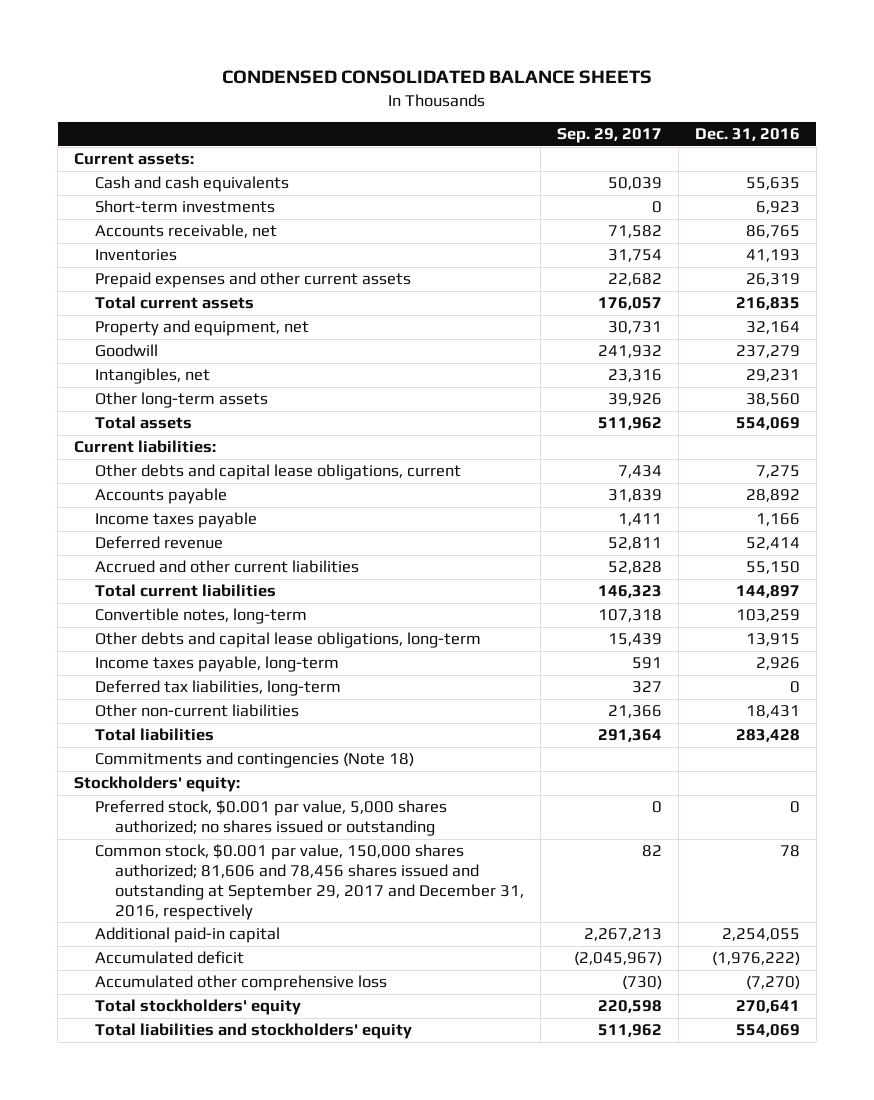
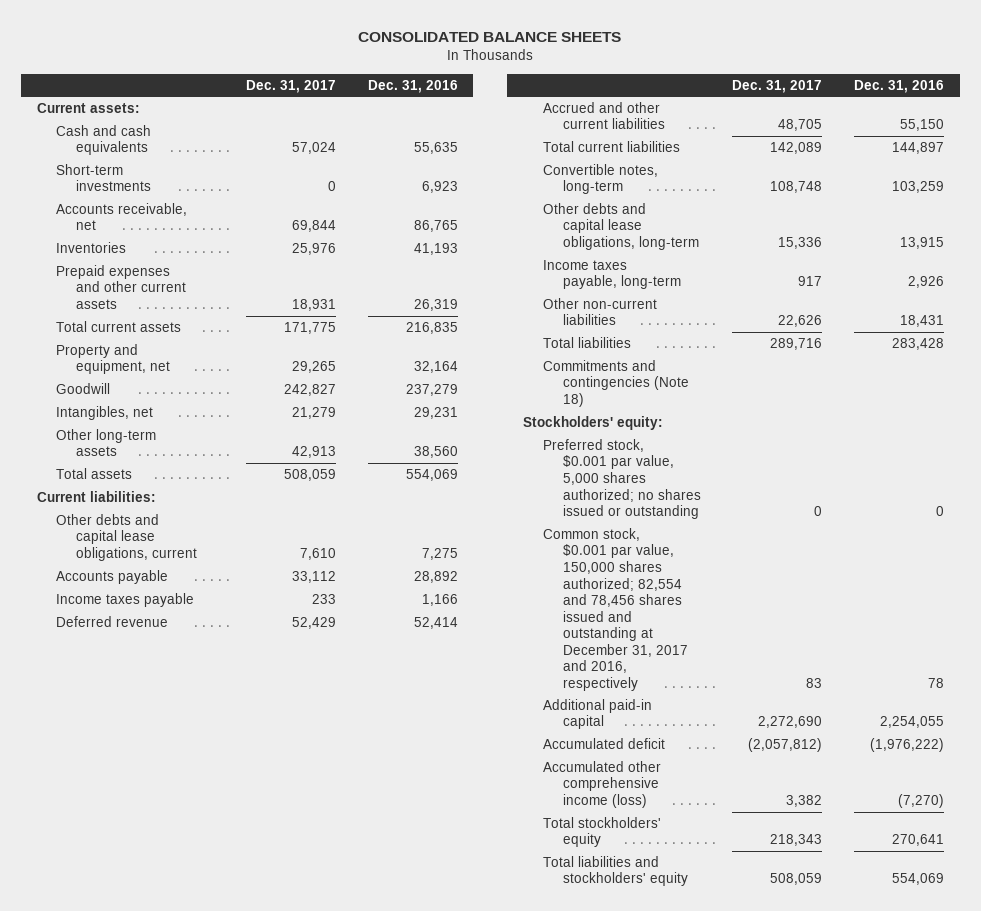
- CONDENSED CONSOLIDATED BALANCE SHEETS
+ CONSOLIDATED BALANCE SHEETS
- | Sep. 29, 2017 | Dec. 31, 2016
+ | Dec. 31, 2017 | Dec. 31, 2016
- Deferred tax liabilities, long-term | 327 | 0
- Common stock, $0.001 par value, 150,000 shares authorized; 81,606 and 78,456 shares issued and outstanding at September 29, 2017 and December 31, 2016, respectively | 82 | 78
+ Common stock, $0.001 par value, 150,000 shares authorized; 82,554 and 78,456 shares issued and outstanding at December 31, 2017 and 2016, respectively | 83 | 78
- Accumulated other comprehensive loss | (730) | (7,270)
+ Accumulated other comprehensive income (loss) | 3,382 | (7,270)

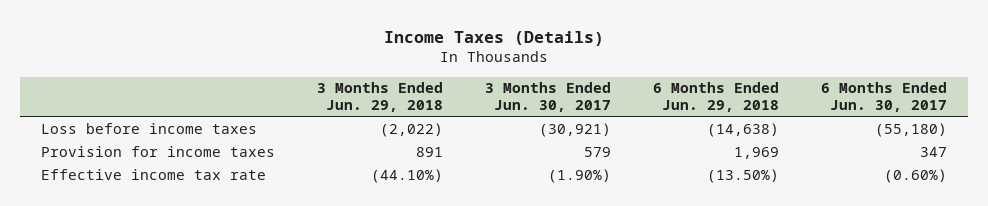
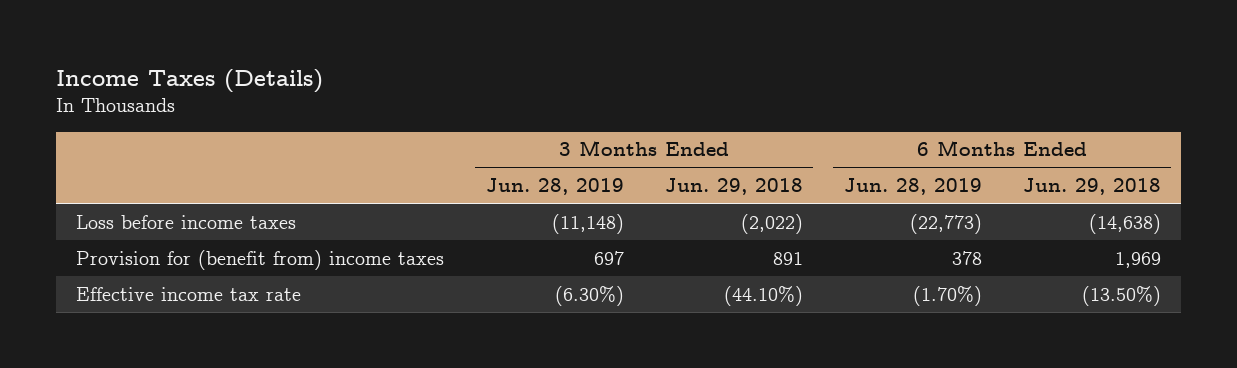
- | 3 Months Ended Jun. 29, 2018 | 3 Months Ended Jun. 30, 2017 | 6 Months Ended Jun. 29, 2018 | 6 Months Ended Jun. 30, 2017
+ | 3 Months Ended Jun. 28, 2019 | 3 Months Ended Jun. 29, 2018 | 6 Months Ended Jun. 28, 2019 | 6 Months Ended Jun. 29, 2018
- Provision for income taxes | 891 | 579 | 1,969 | 347
+ Provision for (benefit from) income taxes | 697 | 891 | 378 | 1,969

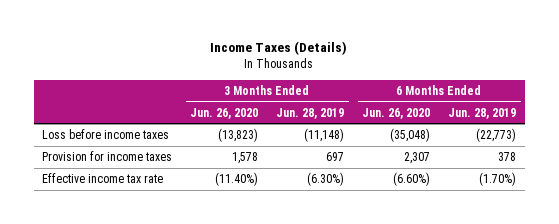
- | 3 Months Ended Jun. 28, 2019 | 3 Months Ended Jun. 29, 2018 | 6 Months Ended Jun. 28, 2019 | 6 Months Ended Jun. 29, 2018
+ | 3 Months Ended Jun. 26, 2020 | 3 Months Ended Jun. 28, 2019 | 6 Months Ended Jun. 26, 2020 | 6 Months Ended Jun. 28, 2019
- Provision for (benefit from) income taxes | 697 | 891 | 378 | 1,969
+ Provision for income taxes | 1,578 | 697 | 2,307 | 378

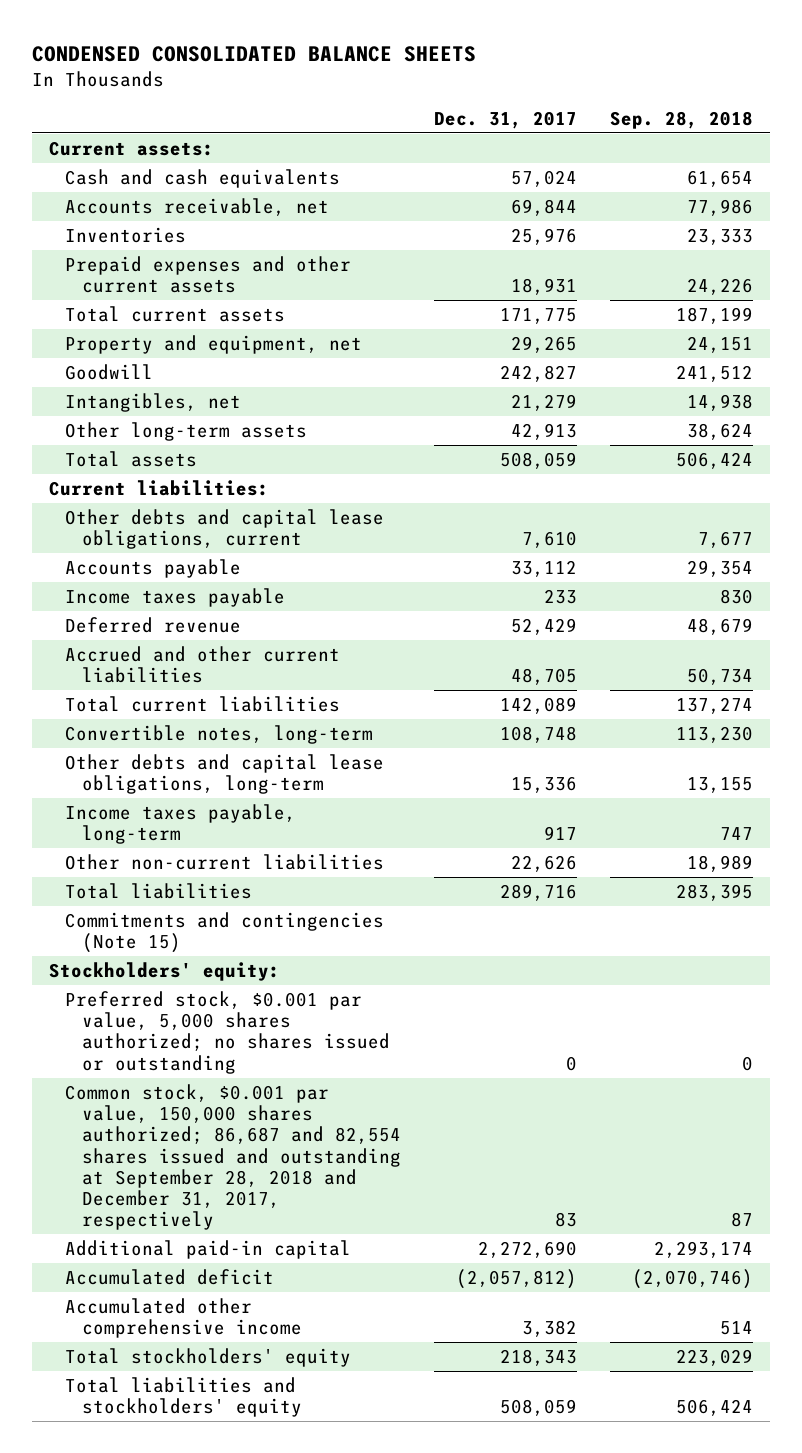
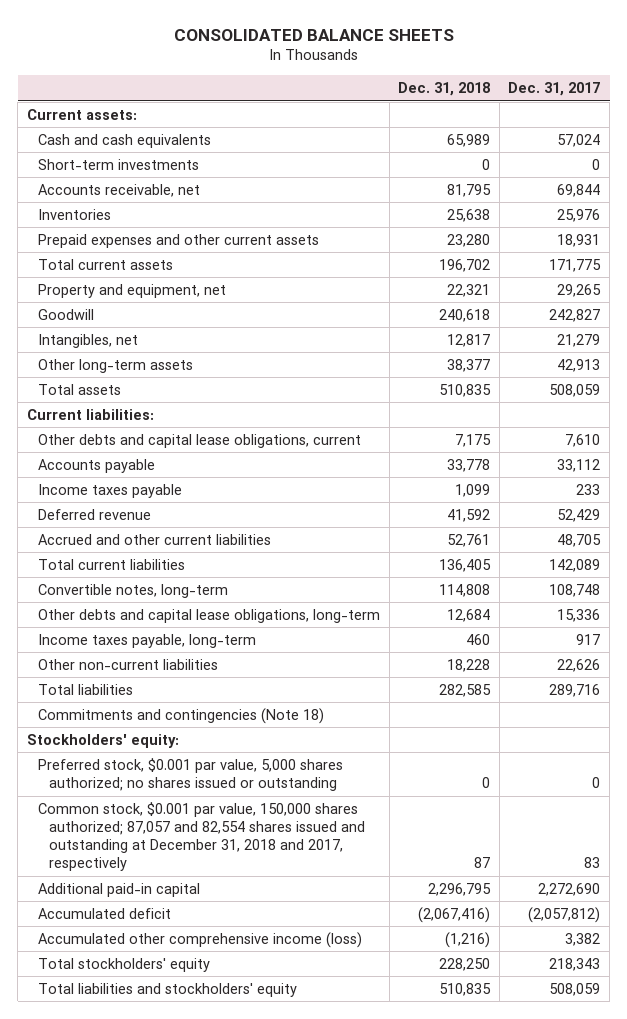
- CONDENSED CONSOLIDATED BALANCE SHEETS
+ CONSOLIDATED BALANCE SHEETS
- | Dec. 31, 2017 | Sep. 28, 2018
+ | Dec. 31, 2018 | Dec. 31, 2017
+ Short-term investments | 0 | 0
- Commitments and contingencies (Note 15)
+ Commitments and contingencies (Note 18)
- Common stock, $0.001 par value, 150,000 shares authorized; 86,687 and 82,554 shares issued and outstanding at September 28, 2018 and December 31, 2017, respectively | 83 | 87
+ Common stock, $0.001 par value, 150,000 shares authorized; 87,057 and 82,554 shares issued and outstanding at December 31, 2018 and 2017, respectively | 87 | 83
- Accumulated other comprehensive income | 3,382 | 514
+ Accumulated other comprehensive income (loss) | (1,216) | 3,382

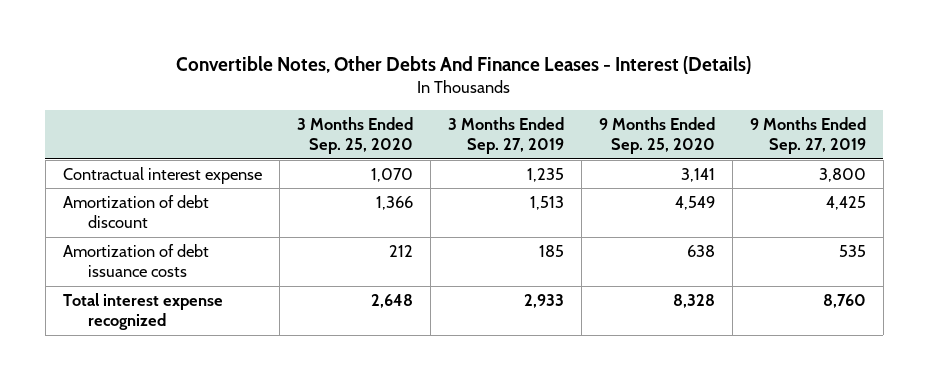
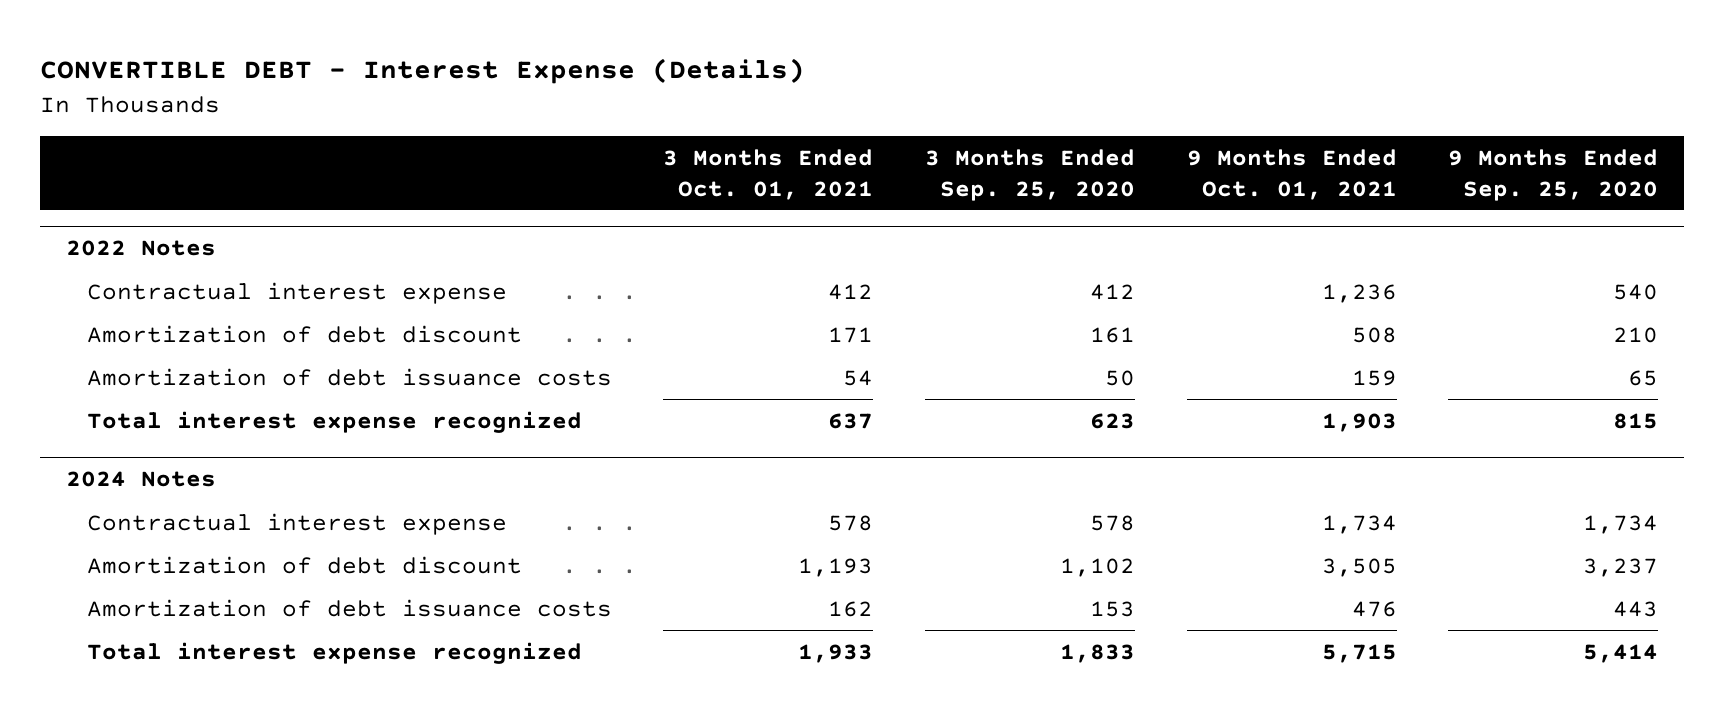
- Convertible Notes, Other Debts And Finance Leases - Interest (Details)
+ CONVERTIBLE DEBT - Interest Expense (Details)
- | 3 Months Ended Sep. 25, 2020 | 3 Months Ended Sep. 27, 2019 | 9 Months Ended Sep. 25, 2020 | 9 Months Ended Sep. 27, 2019
+ | 3 Months Ended Oct. 01, 2021 | 3 Months Ended Sep. 25, 2020 | 9 Months Ended Oct. 01, 2021 | 9 Months Ended Sep. 25, 2020
- Contractual interest expense | 1,070 | 1,235 | 3,141 | 3,800
- Amortization of debt discount | 1,366 | 1,513 | 4,549 | 4,425
- Amortization of debt issuance costs | 212 | 185 | 638 | 535
- Total interest expense recognized | 2,648 | 2,933 | 8,328 | 8,760
+ 2022 Notes
+ Contractual interest expense | 412 | 412 | 1,236 | 540
+ Amortization of debt discount | 171 | 161 | 508 | 210
+ Amortization of debt issuance costs | 54 | 50 | 159 | 65
+ Total interest expense recognized | 637 | 623 | 1,903 | 815
+ 2024 Notes
+ Contractual interest expense | 578 | 578 | 1,734 | 1,734
+ Amortization of debt discount | 1,193 | 1,102 | 3,505 | 3,237
+ Amortization of debt issuance costs | 162 | 153 | 476 | 443
+ Total interest expense recognized | 1,933 | 1,833 | 5,715 | 5,414

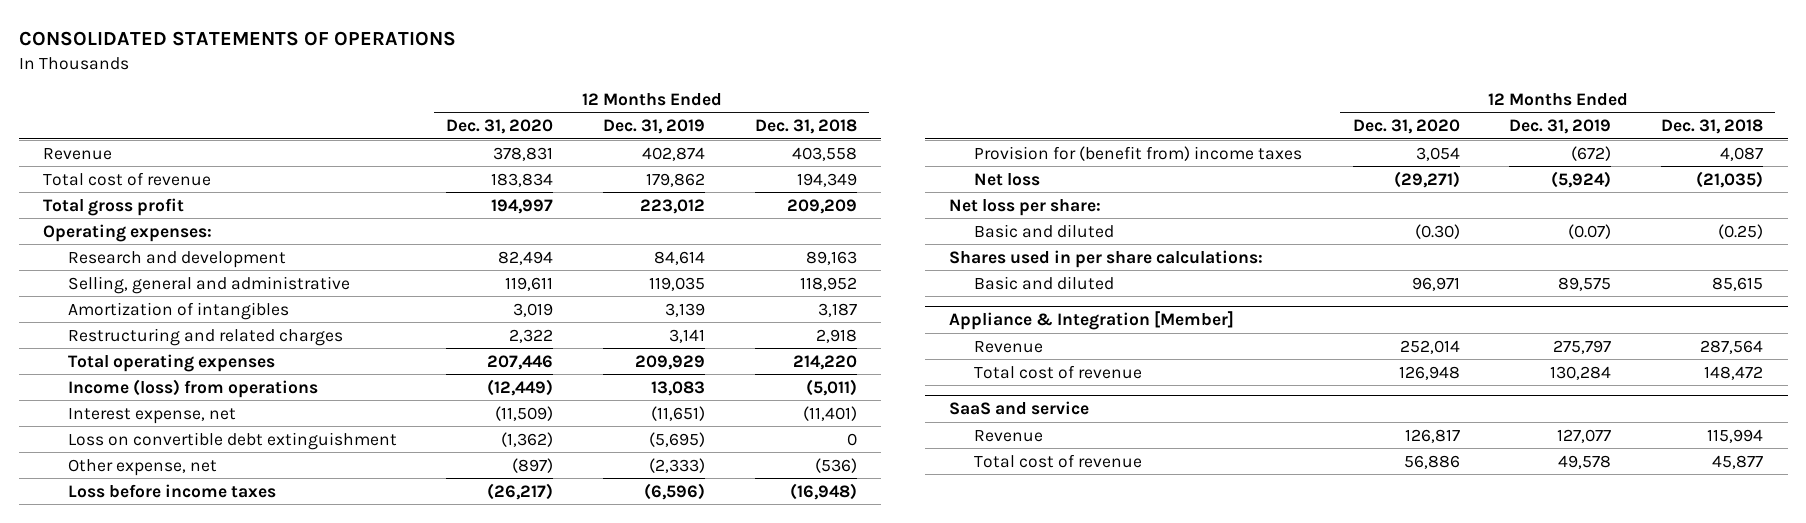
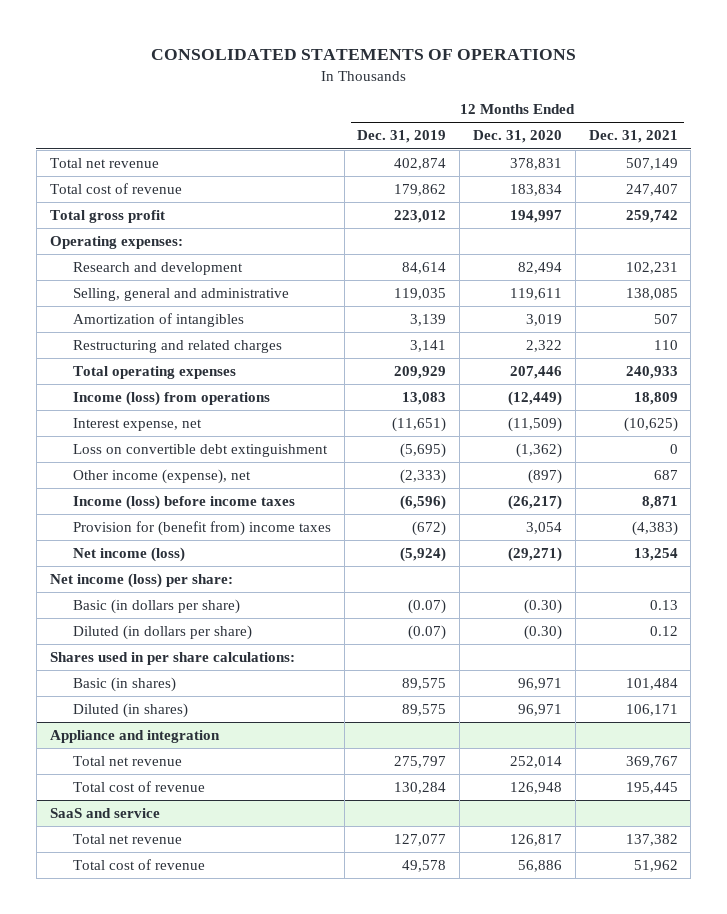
- | 12 Months Ended Dec. 31, 2020 | 12 Months Ended Dec. 31, 2019 | 12 Months Ended Dec. 31, 2018
+ | 12 Months Ended Dec. 31, 2019 | 12 Months Ended Dec. 31, 2020 | 12 Months Ended Dec. 31, 2021
- Revenue | 378,831 | 402,874 | 403,558
+ Total net revenue | 402,874 | 378,831 | 507,149
- Other expense, net | (897) | (2,333) | (536)
- Loss before income taxes | (26,217) | (6,596) | (16,948)
+ Other income (expense), net | (2,333) | (897) | 687
+ Income (loss) before income taxes | (6,596) | (26,217) | 8,871
- Net loss | (29,271) | (5,924) | (21,035)
- Net loss per share:
- Basic and diluted | (0.30) | (0.07) | (0.25)
+ Net income (loss) | (5,924) | (29,271) | 13,254
+ Net income (loss) per share:
+ Basic (in dollars per share) | (0.07) | (0.30) | 0.13
+ Diluted (in dollars per share) | (0.07) | (0.30) | 0.12
- Basic and diluted | 96,971 | 89,575 | 85,615
- Appliance & Integration [Member]
- Revenue | 252,014 | 275,797 | 287,564
+ Basic (in shares) | 89,575 | 96,971 | 101,484
+ Diluted (in shares) | 89,575 | 96,971 | 106,171
+ Appliance and integration
+ Total net revenue | 275,797 | 252,014 | 369,767
@ SaaS and service
- Revenue | 126,817 | 127,077 | 115,994
+ Total net revenue | 127,077 | 126,817 | 137,382

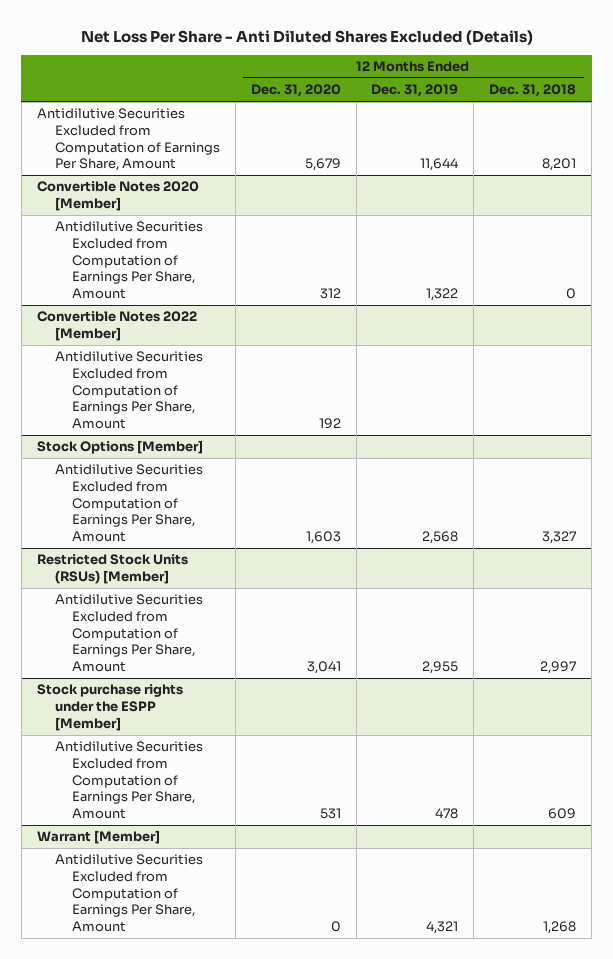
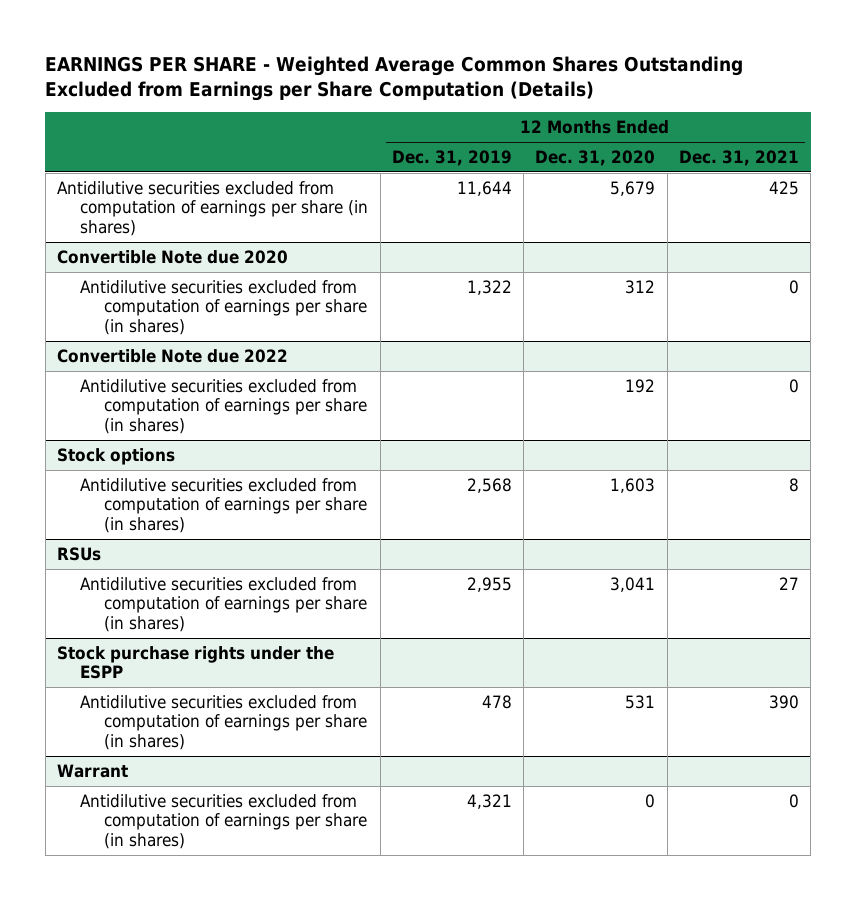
- Net Loss Per Share - Anti Diluted Shares Excluded (Details)
+ EARNINGS PER SHARE - Weighted Average Common Shares Outstanding Excluded from Earnings per Share Computation (Details)
- | 12 Months Ended Dec. 31, 2020 | 12 Months Ended Dec. 31, 2019 | 12 Months Ended Dec. 31, 2018
+ | 12 Months Ended Dec. 31, 2019 | 12 Months Ended Dec. 31, 2020 | 12 Months Ended Dec. 31, 2021
- Antidilutive Securities Excluded from Computation of Earnings Per Share, Amount | 5,679 | 11,644 | 8,201
- Convertible Notes 2020 [Member]
- Antidilutive Securities Excluded from Computation of Earnings Per Share, Amount | 312 | 1,322 | 0
- Convertible Notes 2022 [Member]
- Antidilutive Securities Excluded from Computation of Earnings Per Share, Amount | 192 | |
- Stock Options [Member]
- Antidilutive Securities Excluded from Computation of Earnings Per Share, Amount | 1,603 | 2,568 | 3,327
- Restricted Stock Units (RSUs) [Member]
- Antidilutive Securities Excluded from Computation of Earnings Per Share, Amount | 3,041 | 2,955 | 2,997
- Stock purchase rights under the ESPP [Member]
- Antidilutive Securities Excluded from Computation of Earnings Per Share, Amount | 531 | 478 | 609
- Warrant [Member]
- Antidilutive Securities Excluded from Computation of Earnings Per Share, Amount | 0 | 4,321 | 1,268
+ Antidilutive securities excluded from computation of earnings per share (in shares) | 11,644 | 5,679 | 425
+ Convertible Note due 2020
+ Antidilutive securities excluded from computation of earnings per share (in shares) | 1,322 | 312 | 0
+ Convertible Note due 2022
+ Antidilutive securities excluded from computation of earnings per share (in shares) | | 192 | 0
+ Stock options
+ Antidilutive securities excluded from computation of earnings per share (in shares) | 2,568 | 1,603 | 8
+ RSUs
+ Antidilutive securities excluded from computation of earnings per share (in shares) | 2,955 | 3,041 | 27
+ Stock purchase rights under the ESPP
+ Antidilutive securities excluded from computation of earnings per share (in shares) | 478 | 531 | 390
+ Warrant
+ Antidilutive securities excluded from computation of earnings per share (in shares) | 4,321 | 0 | 0

